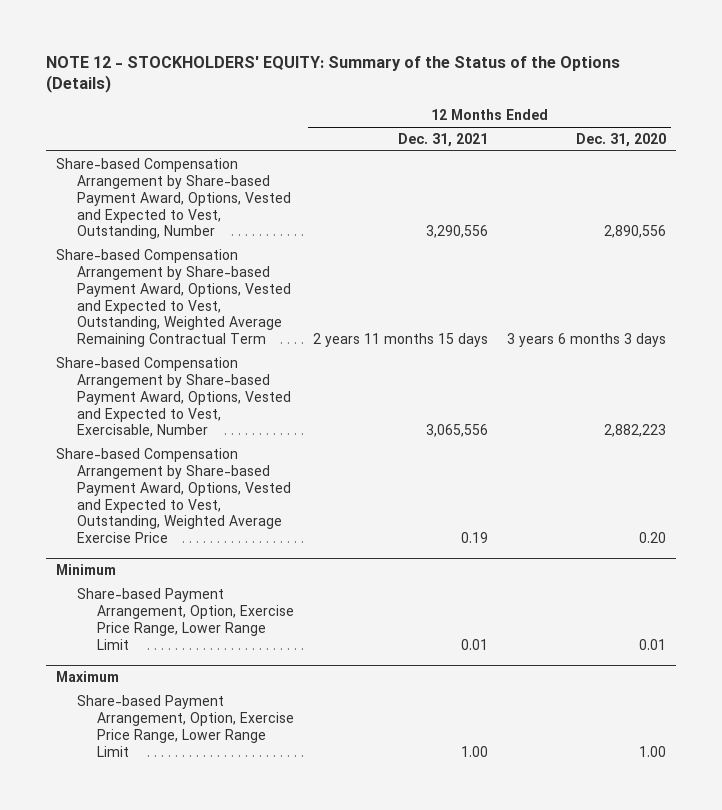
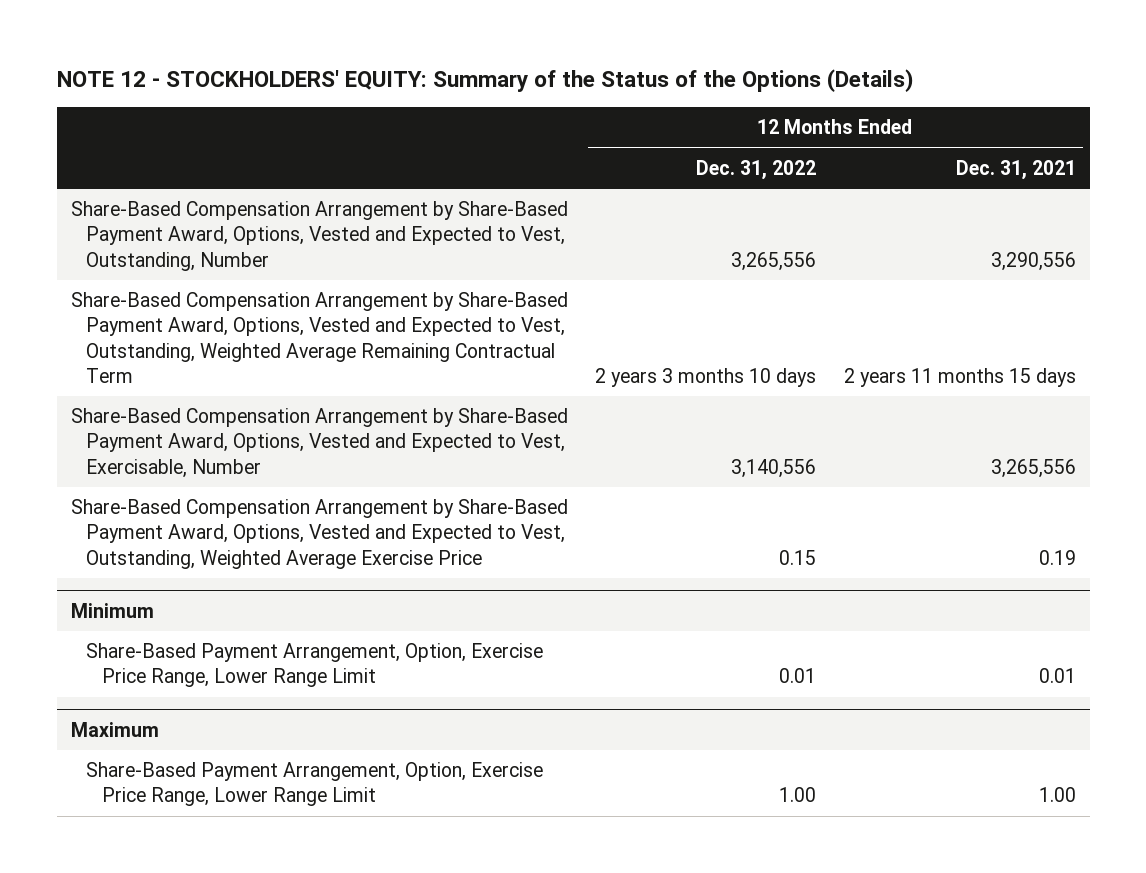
- | 12 Months Ended Dec. 31, 2021 | 12 Months Ended Dec. 31, 2020
+ | 12 Months Ended Dec. 31, 2022 | 12 Months Ended Dec. 31, 2021
- Share-based Compensation Arrangement by Share-based Payment Award, Options, Vested and Expected to Vest, Outstanding, Number | 3,290,556 | 2,890,556
- Share-based Compensation Arrangement by Share-based Payment Award, Options, Vested and Expected to Vest, Outstanding, Weighted Average Remaining Contractual Term | 2 years 11 months 15 days | 3 years 6 months 3 days
- Share-based Compensation Arrangement by Share-based Payment Award, Options, Vested and Expected to Vest, Exercisable, Number | 3,065,556 | 2,882,223
- Share-based Compensation Arrangement by Share-based Payment Award, Options, Vested and Expected to Vest, Outstanding, Weighted Average Exercise Price | 0.19 | 0.20
+ Share-Based Compensation Arrangement by Share-Based Payment Award, Options, Vested and Expected to Vest, Outstanding, Number | 3,265,556 | 3,290,556
+ Share-Based Compensation Arrangement by Share-Based Payment Award, Options, Vested and Expected to Vest, Outstanding, Weighted Average Remaining Contractual Term | 2 years 3 months 10 days | 2 years 11 months 15 days
+ Share-Based Compensation Arrangement by Share-Based Payment Award, Options, Vested and Expected to Vest, Exercisable, Number | 3,140,556 | 3,265,556
+ Share-Based Compensation Arrangement by Share-Based Payment Award, Options, Vested and Expected to Vest, Outstanding, Weighted Average Exercise Price | 0.15 | 0.19
@ Minimum
- Share-based Payment Arrangement, Option, Exercise Price Range, Lower Range Limit | 0.01 | 0.01
+ Share-Based Payment Arrangement, Option, Exercise Price Range, Lower Range Limit | 0.01 | 0.01
@ Maximum
- Share-based Payment Arrangement, Option, Exercise Price Range, Lower Range Limit | 1.00 | 1.00
+ Share-Based Payment Arrangement, Option, Exercise Price Range, Lower Range Limit | 1.00 | 1.00

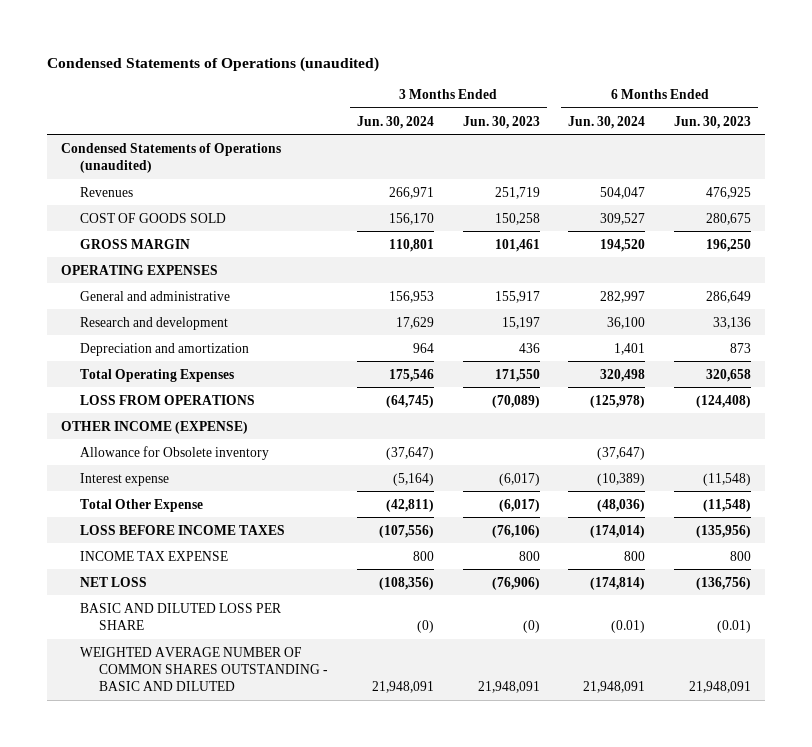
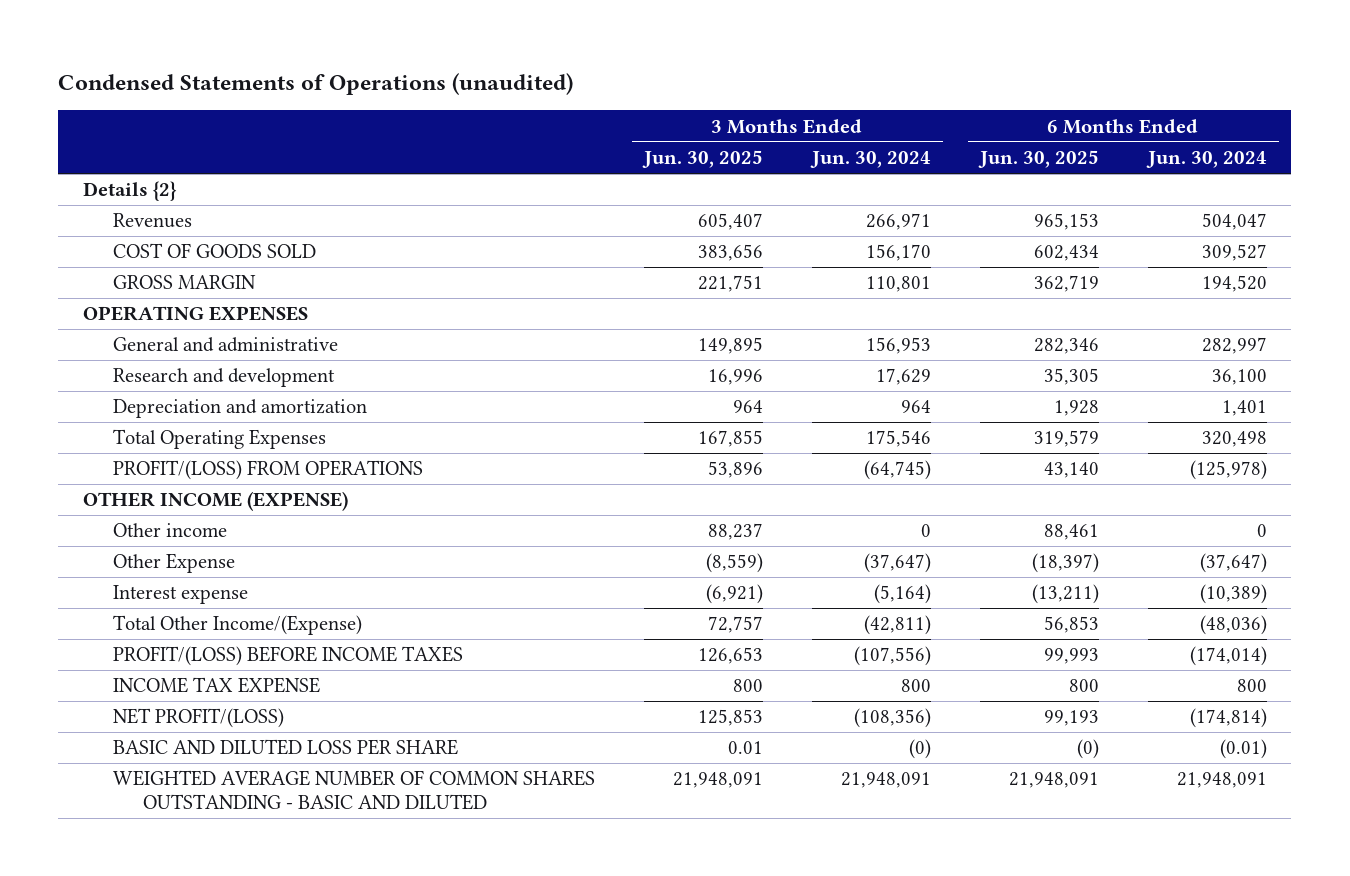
- | 3 Months Ended Jun. 30, 2024 | 3 Months Ended Jun. 30, 2023 | 6 Months Ended Jun. 30, 2024 | 6 Months Ended Jun. 30, 2023
+ | 3 Months Ended Jun. 30, 2025 | 3 Months Ended Jun. 30, 2024 | 6 Months Ended Jun. 30, 2025 | 6 Months Ended Jun. 30, 2024
- Condensed Statements of Operations (unaudited)
+ Details {2}
- LOSS FROM OPERATIONS | (64,745) | (70,089) | (125,978) | (124,408)
+ PROFIT/(LOSS) FROM OPERATIONS | 53,896 | (64,745) | 43,140 | (125,978)
- Allowance for Obsolete inventory | (37,647) | | (37,647) |
+ Other income | 88,237 | 0 | 88,461 | 0
+ Other Expense | (8,559) | (37,647) | (18,397) | (37,647)
- Total Other Expense | (42,811) | (6,017) | (48,036) | (11,548)
- LOSS BEFORE INCOME TAXES | (107,556) | (76,106) | (174,014) | (135,956)
+ Total Other Income/(Expense) | 72,757 | (42,811) | 56,853 | (48,036)
+ PROFIT/(LOSS) BEFORE INCOME TAXES | 126,653 | (107,556) | 99,993 | (174,014)
- NET LOSS | (108,356) | (76,906) | (174,814) | (136,756)
+ NET PROFIT/(LOSS) | 125,853 | (108,356) | 99,193 | (174,814)

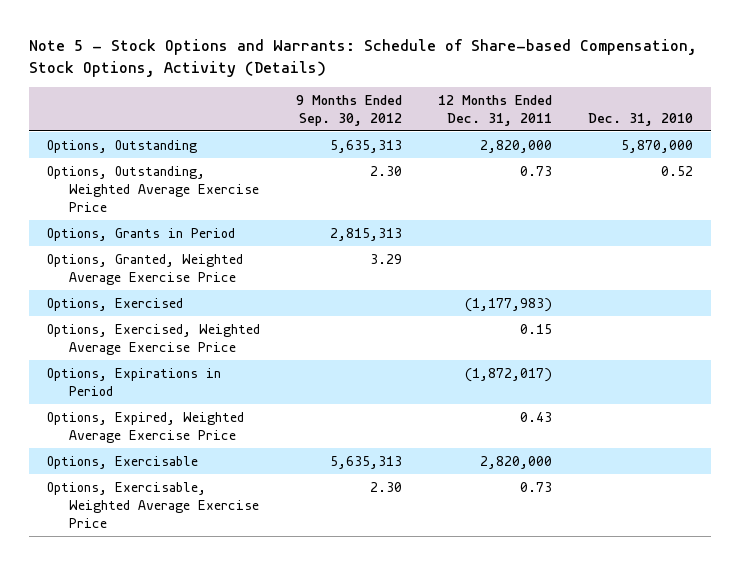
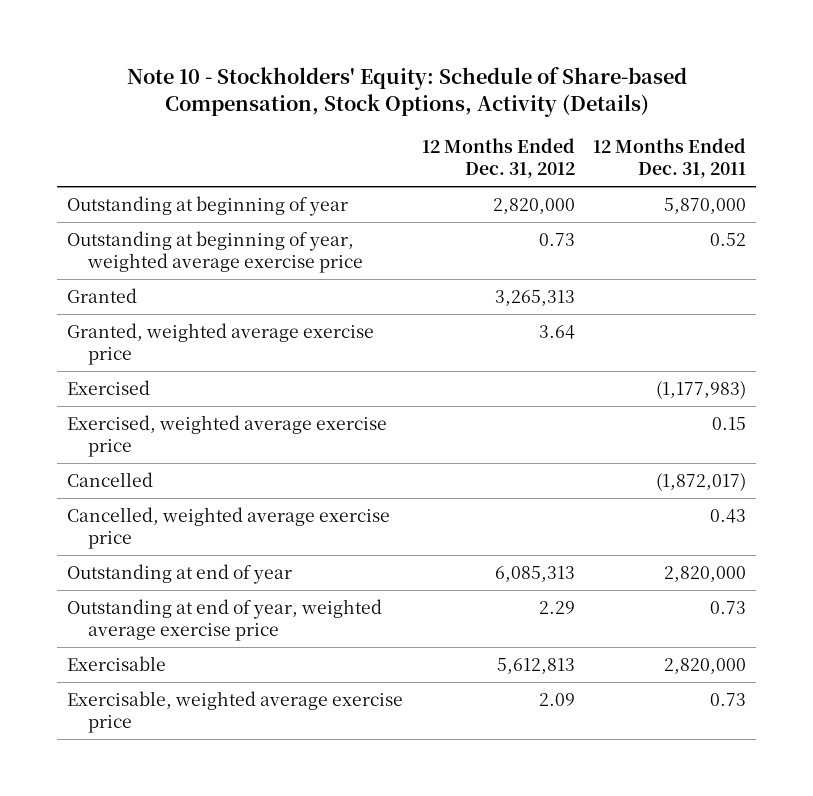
- Note 5 - Stock Options and Warrants: Schedule of Share-based Compensation, Stock Options, Activity (Details)
+ Note 10 - Stockholders' Equity: Schedule of Share-based Compensation, Stock Options, Activity (Details)
- | 9 Months Ended Sep. 30, 2012 | 12 Months Ended Dec. 31, 2011 | Dec. 31, 2010
+ | 12 Months Ended Dec. 31, 2012 | 12 Months Ended Dec. 31, 2011
- Options, Outstanding | 5,635,313 | 2,820,000 | 5,870,000
- Options, Outstanding, Weighted Average Exercise Price | 2.30 | 0.73 | 0.52
- Options, Grants in Period | 2,815,313 | |
- Options, Granted, Weighted Average Exercise Price | 3.29 | |
- Options, Exercised | | (1,177,983) |
- Options, Exercised, Weighted Average Exercise Price | | 0.15 |
- Options, Expirations in Period | | (1,872,017) |
- Options, Expired, Weighted Average Exercise Price | | 0.43 |
- Options, Exercisable | 5,635,313 | 2,820,000 |
- Options, Exercisable, Weighted Average Exercise Price | 2.30 | 0.73 |
+ Outstanding at beginning of year | 2,820,000 | 5,870,000
+ Outstanding at beginning of year, weighted average exercise price | 0.73 | 0.52
+ Granted | 3,265,313 |
+ Granted, weighted average exercise price | 3.64 |
+ Exercised | | (1,177,983)
+ Exercised, weighted average exercise price | | 0.15
+ Cancelled | | (1,872,017)
+ Cancelled, weighted average exercise price | | 0.43
+ Outstanding at end of year | 6,085,313 | 2,820,000
+ Outstanding at end of year, weighted average exercise price | 2.29 | 0.73
+ Exercisable | 5,612,813 | 2,820,000
+ Exercisable, weighted average exercise price | 2.09 | 0.73

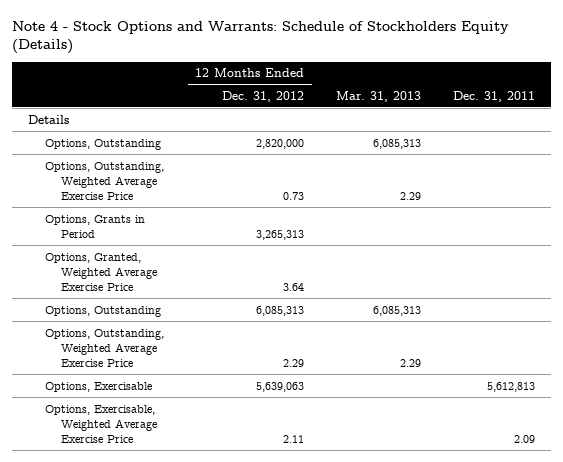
- Note 10 - Stockholders' Equity: Schedule of Share-based Compensation, Stock Options, Activity (Details)
+ Note 4 - Stock Options and Warrants: Schedule of Stockholders Equity (Details)
- | 12 Months Ended Dec. 31, 2012 | 12 Months Ended Dec. 31, 2011
+ | 12 Months Ended Dec. 31, 2012 | Mar. 31, 2013 | Dec. 31, 2011
- Outstanding at beginning of year | 2,820,000 | 5,870,000
- Outstanding at beginning of year, weighted average exercise price | 0.73 | 0.52
- Granted | 3,265,313 |
- Granted, weighted average exercise price | 3.64 |
- Exercised | | (1,177,983)
- Exercised, weighted average exercise price | | 0.15
- Cancelled | | (1,872,017)
- Cancelled, weighted average exercise price | | 0.43
- Outstanding at end of year | 6,085,313 | 2,820,000
- Outstanding at end of year, weighted average exercise price | 2.29 | 0.73
- Exercisable | 5,612,813 | 2,820,000
- Exercisable, weighted average exercise price | 2.09 | 0.73
+ Details
+ Options, Outstanding | 2,820,000 | 6,085,313 |
+ Options, Outstanding, Weighted Average Exercise Price | 0.73 | 2.29 |
+ Options, Grants in Period | 3,265,313 | |
+ Options, Granted, Weighted Average Exercise Price | 3.64 | |
+ Options, Outstanding | 6,085,313 | 6,085,313 |
+ Options, Outstanding, Weighted Average Exercise Price | 2.29 | 2.29 |
+ Options, Exercisable | 5,639,063 | | 5,612,813
+ Options, Exercisable, Weighted Average Exercise Price | 2.11 | | 2.09

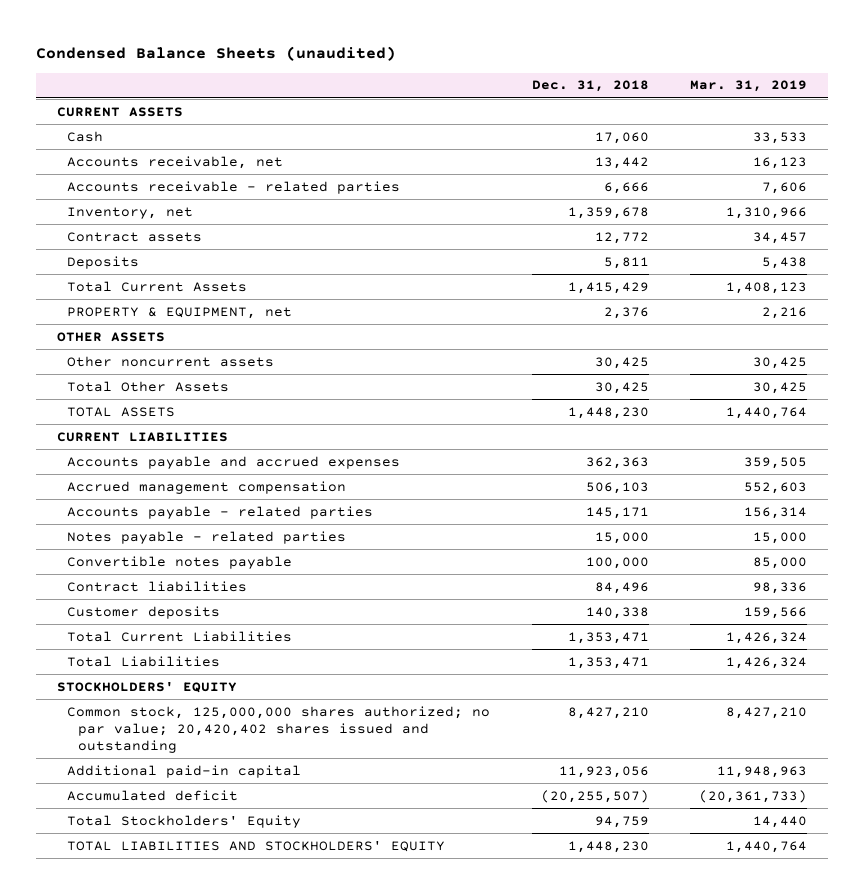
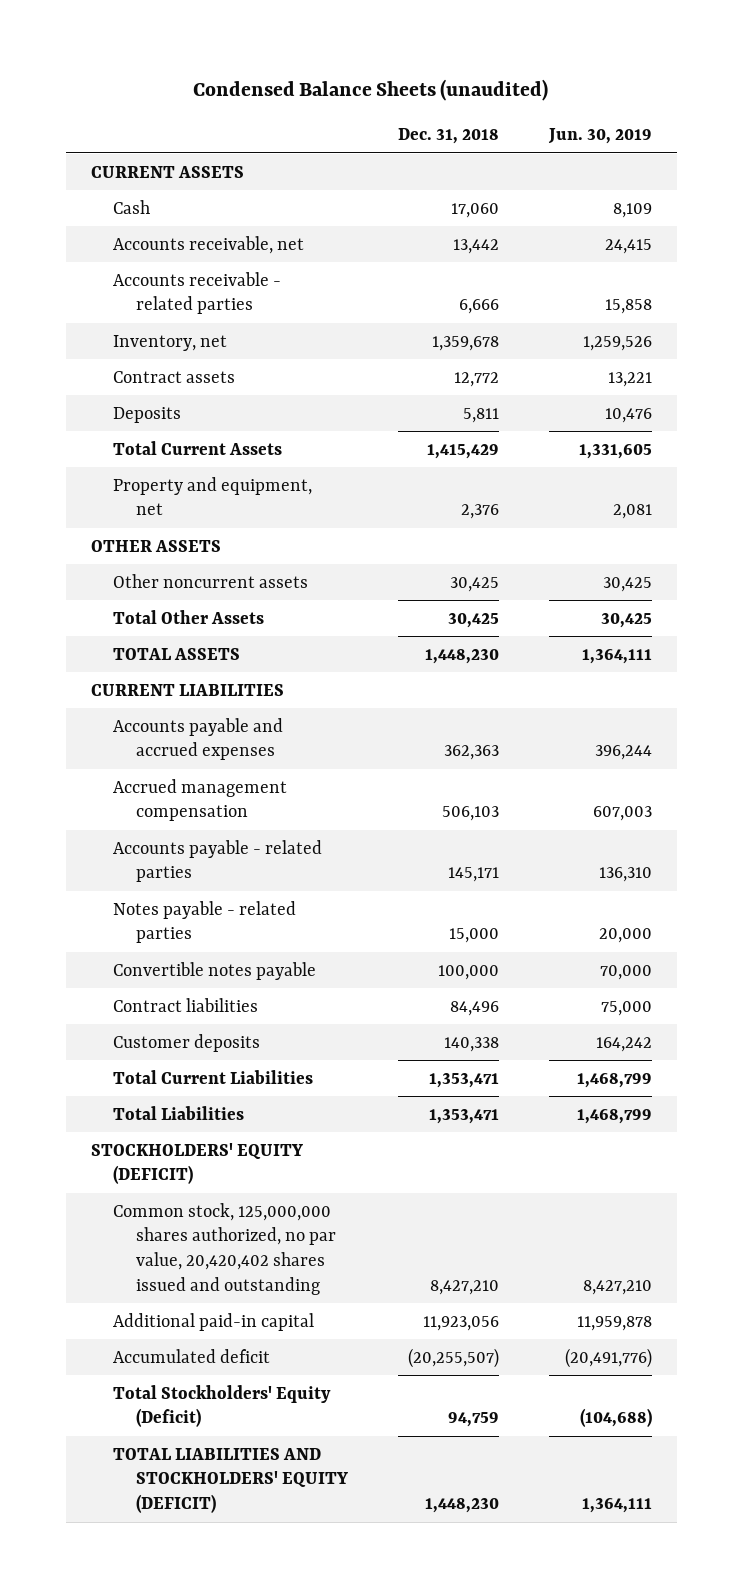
- | Dec. 31, 2018 | Mar. 31, 2019
+ | Dec. 31, 2018 | Jun. 30, 2019
- PROPERTY & EQUIPMENT, net | 2,376 | 2,216
+ Property and equipment, net | 2,376 | 2,081
- STOCKHOLDERS' EQUITY
- Common stock, 125,000,000 shares authorized; no par value; 20,420,402 shares issued and outstanding | 8,427,210 | 8,427,210
+ STOCKHOLDERS' EQUITY (DEFICIT)
+ Common stock, 125,000,000 shares authorized, no par value, 20,420,402 shares issued and outstanding | 8,427,210 | 8,427,210
- Total Stockholders' Equity | 94,759 | 14,440
- TOTAL LIABILITIES AND STOCKHOLDERS' EQUITY | 1,448,230 | 1,440,764
+ Total Stockholders' Equity (Deficit) | 94,759 | (104,688)
+ TOTAL LIABILITIES AND STOCKHOLDERS' EQUITY (DEFICIT) | 1,448,230 | 1,364,111

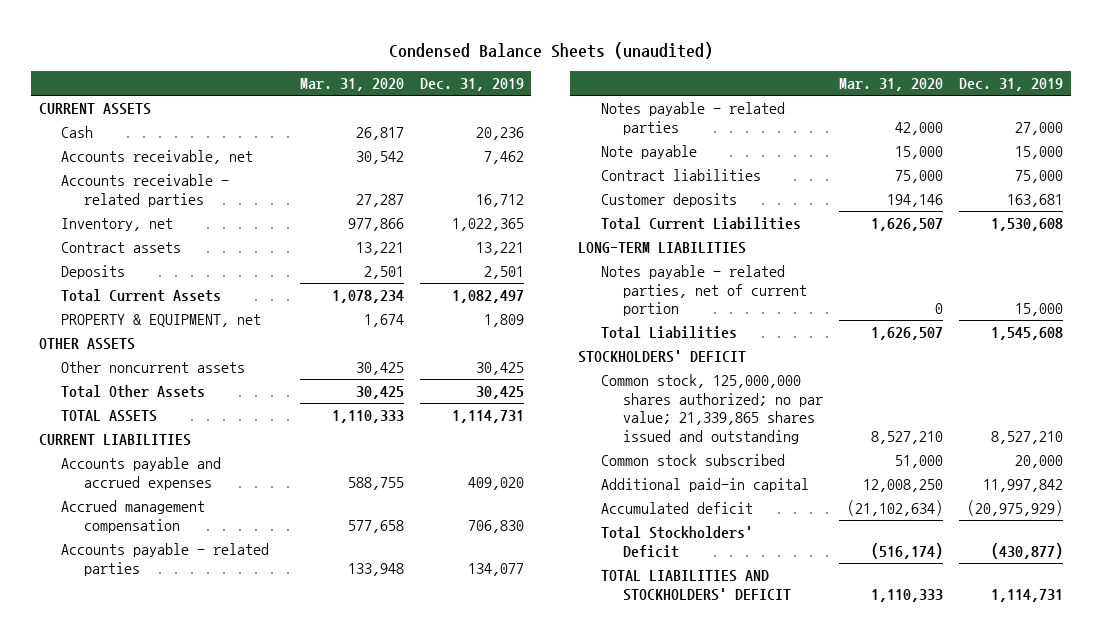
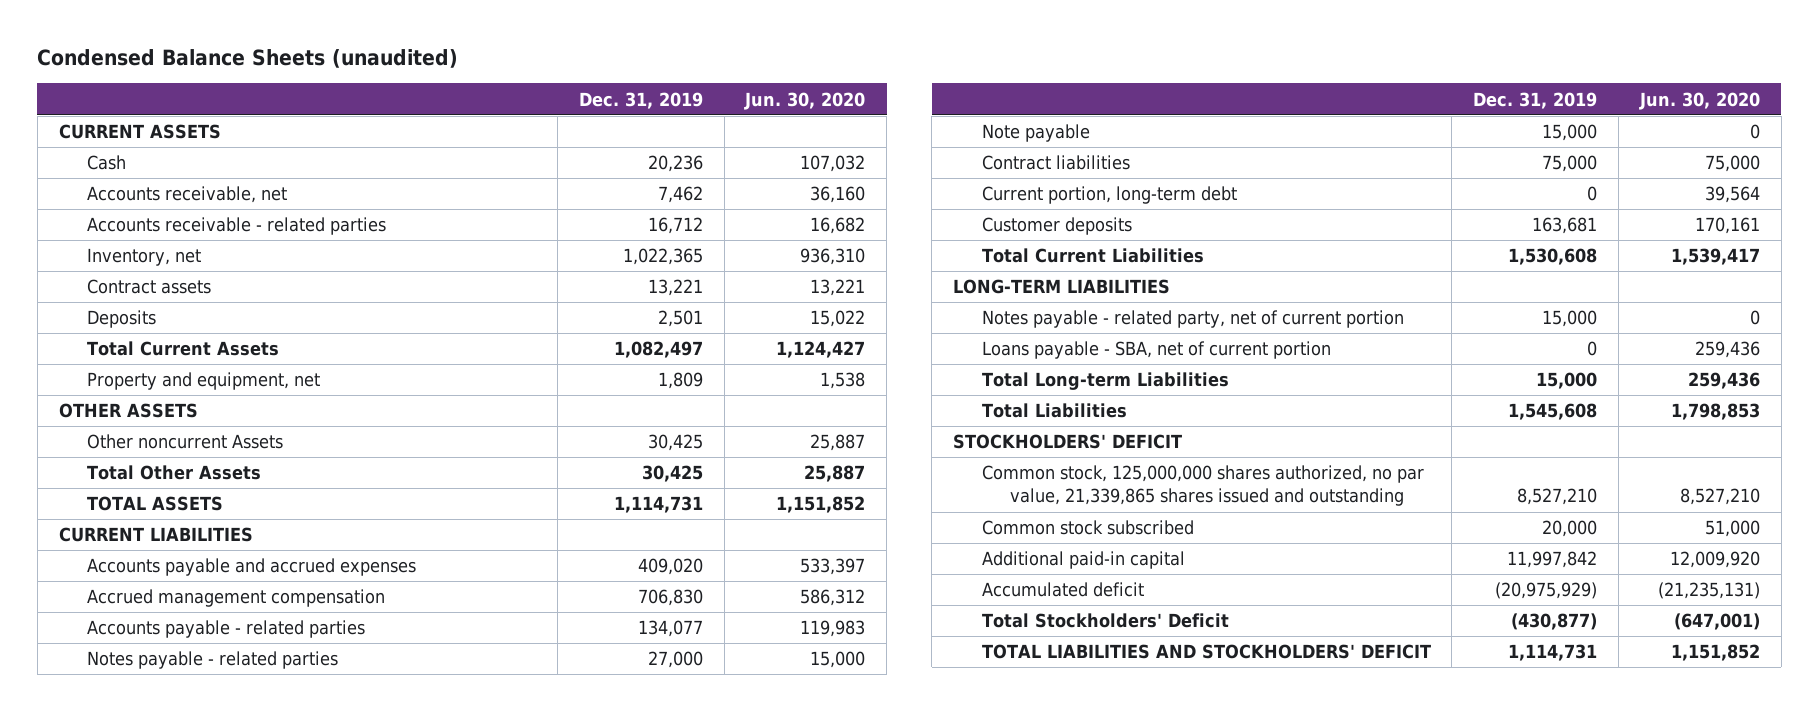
- | Mar. 31, 2020 | Dec. 31, 2019
+ | Dec. 31, 2019 | Jun. 30, 2020
- PROPERTY & EQUIPMENT, net | 1,674 | 1,809
+ Property and equipment, net | 1,809 | 1,538
- Other noncurrent assets | 30,425 | 30,425
+ Other noncurrent Assets | 30,425 | 25,887
+ Current portion, long-term debt | 0 | 39,564
- Notes payable - related parties, net of current portion | 0 | 15,000
+ Notes payable - related party, net of current portion | 15,000 | 0
+ Loans payable - SBA, net of current portion | 0 | 259,436
+ Total Long-term Liabilities | 15,000 | 259,436
- Common stock, 125,000,000 shares authorized; no par value; 21,339,865 shares issued and outstanding | 8,527,210 | 8,527,210
+ Common stock, 125,000,000 shares authorized, no par value, 21,339,865 shares issued and outstanding | 8,527,210 | 8,527,210

